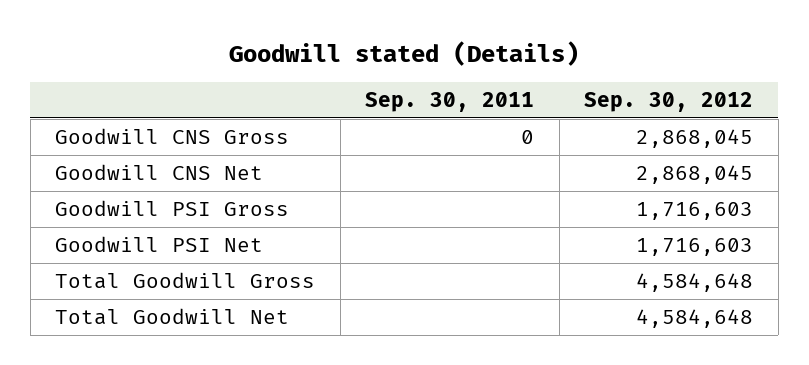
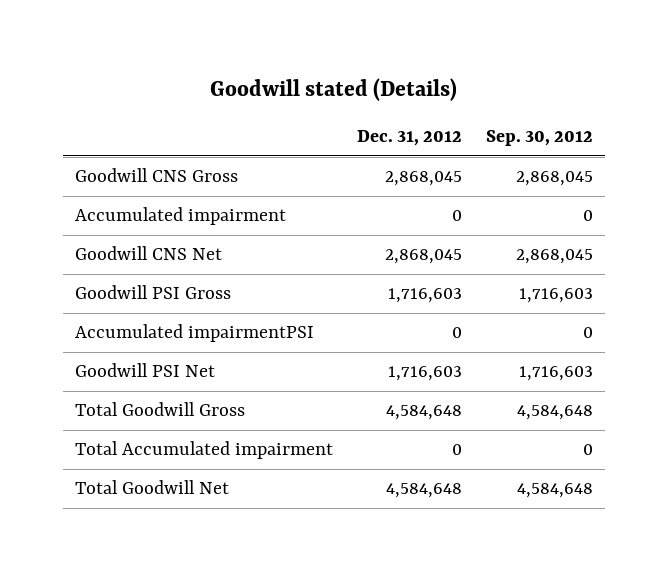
- | Sep. 30, 2011 | Sep. 30, 2012
+ | Dec. 31, 2012 | Sep. 30, 2012
+ Accumulated impairment | 0 | 0
+ Accumulated impairmentPSI | 0 | 0
+ Total Accumulated impairment | 0 | 0

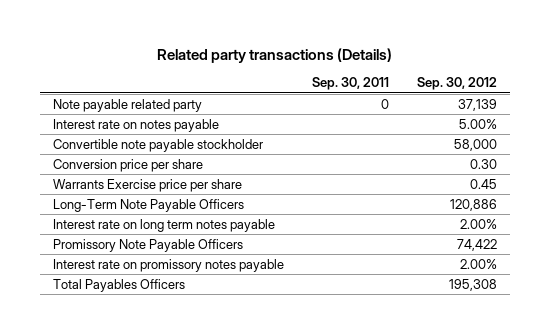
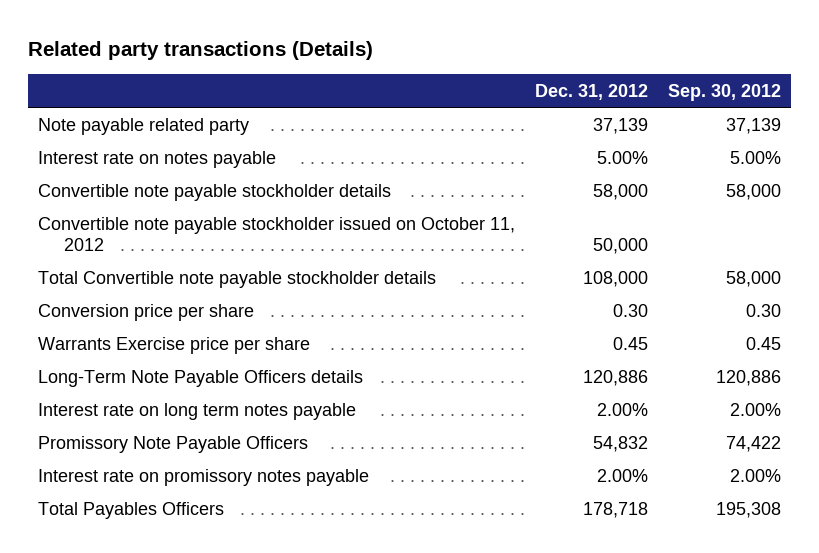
- | Sep. 30, 2011 | Sep. 30, 2012
+ | Dec. 31, 2012 | Sep. 30, 2012
- Convertible note payable stockholder | | 58,000
+ Convertible note payable stockholder details | 58,000 | 58,000
+ Convertible note payable stockholder issued on October 11, 2012 | 50,000 |
+ Total Convertible note payable stockholder details | 108,000 | 58,000
- Long-Term Note Payable Officers | | 120,886
+ Long-Term Note Payable Officers details | 120,886 | 120,886

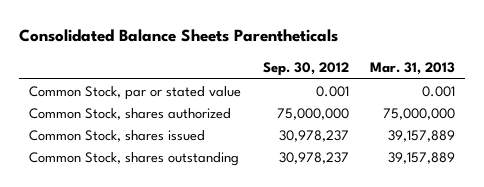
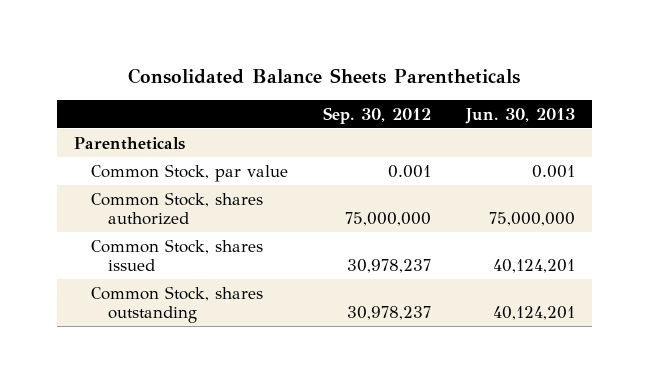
- | Sep. 30, 2012 | Mar. 31, 2013
+ | Sep. 30, 2012 | Jun. 30, 2013
- Common Stock, par or stated value | 0.001 | 0.001
+ Parentheticals
+ Common Stock, par value | 0.001 | 0.001

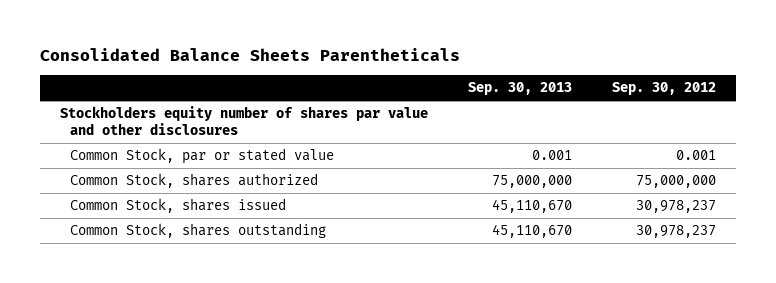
- | Sep. 30, 2012 | Jun. 30, 2013
+ | Sep. 30, 2013 | Sep. 30, 2012
- Parentheticals
- Common Stock, par value | 0.001 | 0.001
+ Stockholders equity number of shares par value and other disclosures
+ Common Stock, par or stated value | 0.001 | 0.001

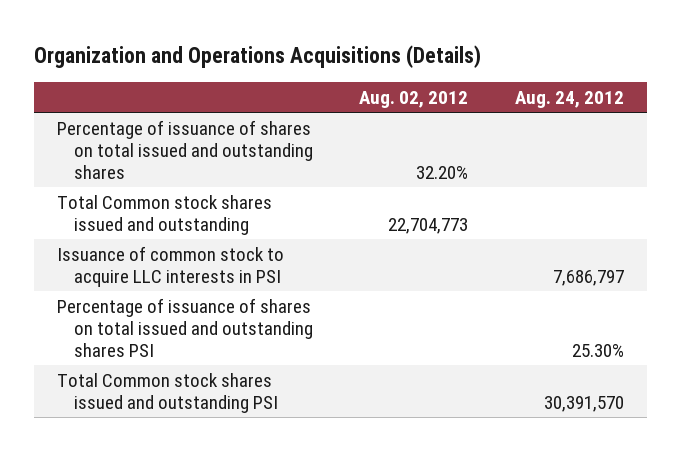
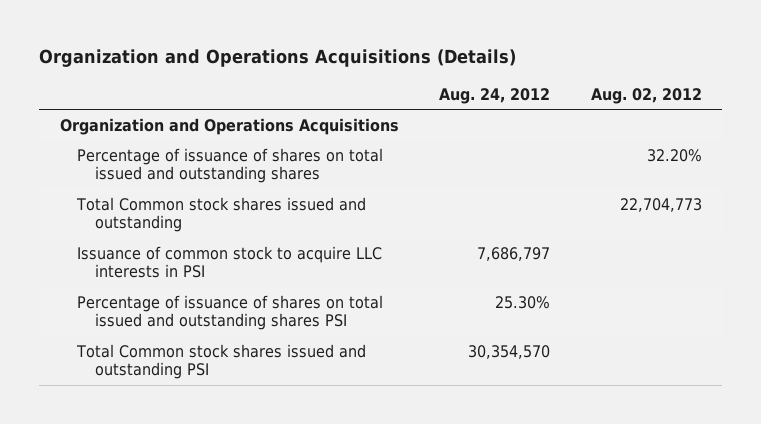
- | Aug. 02, 2012 | Aug. 24, 2012
+ | Aug. 24, 2012 | Aug. 02, 2012
+ Organization and Operations Acquisitions
- Total Common stock shares issued and outstanding PSI | | 30,391,570
+ Total Common stock shares issued and outstanding PSI | 30,354,570 |

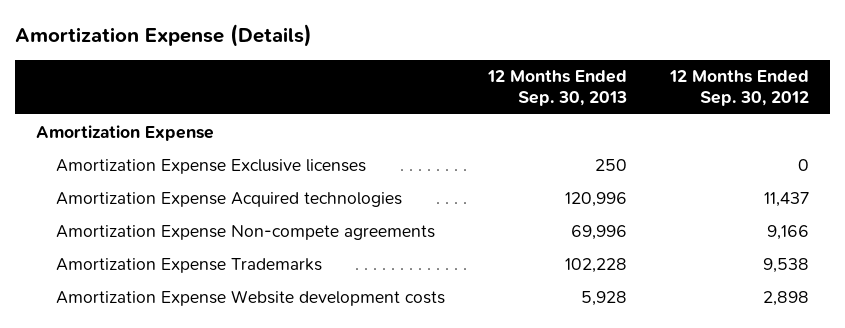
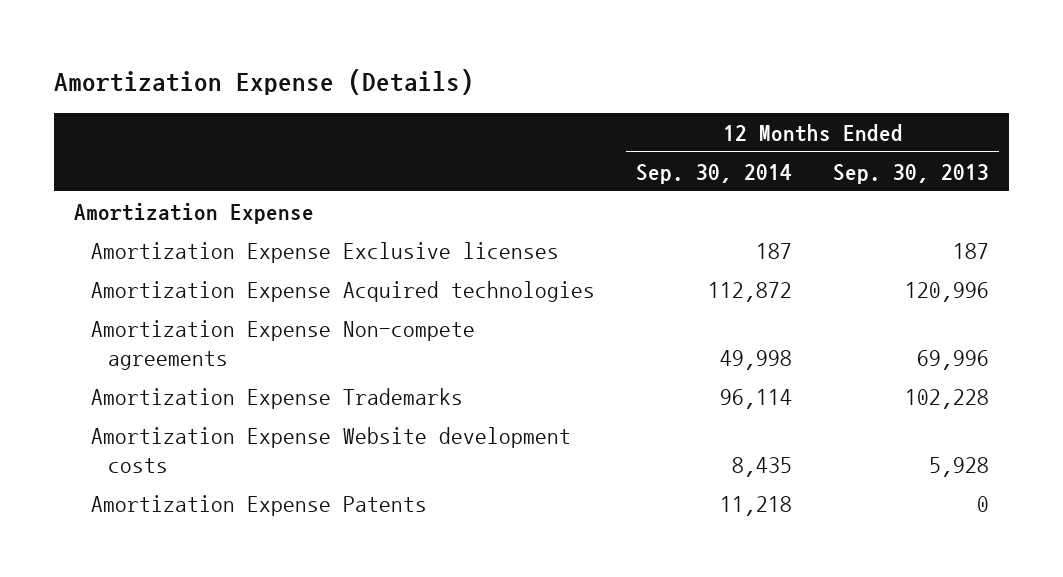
- | 12 Months Ended Sep. 30, 2013 | 12 Months Ended Sep. 30, 2012
+ | 12 Months Ended Sep. 30, 2014 | 12 Months Ended Sep. 30, 2013
- Amortization Expense Exclusive licenses | 250 | 0
+ Amortization Expense Exclusive licenses | 187 | 187
+ Amortization Expense Patents | 11,218 | 0

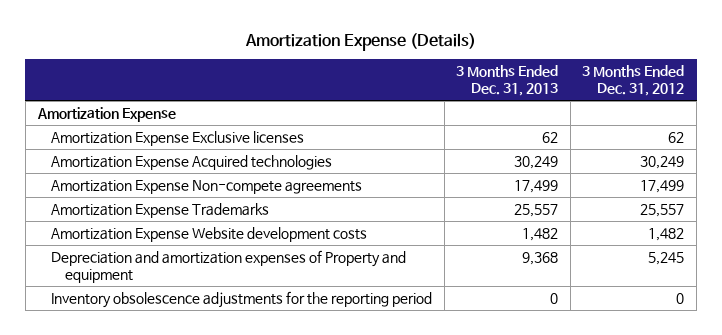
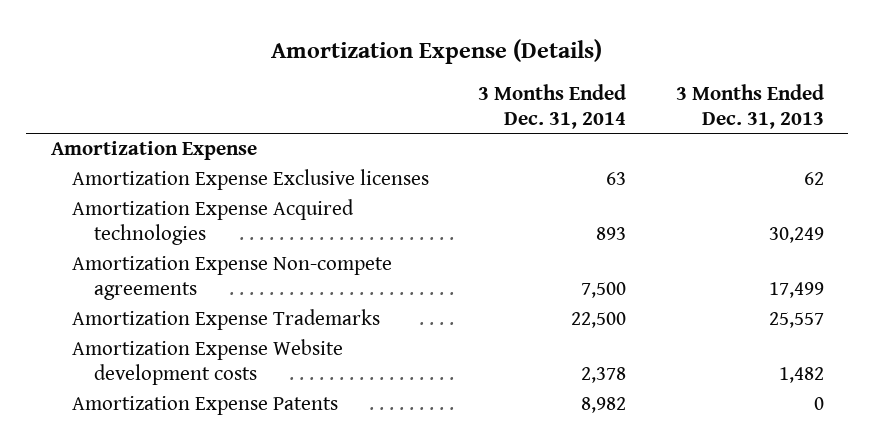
- | 3 Months Ended Dec. 31, 2013 | 3 Months Ended Dec. 31, 2012
+ | 3 Months Ended Dec. 31, 2014 | 3 Months Ended Dec. 31, 2013
- Depreciation and amortization expenses of Property and equipment | 9,368 | 5,245
- Inventory obsolescence adjustments for the reporting period | 0 | 0
+ Amortization Expense Patents | 8,982 | 0

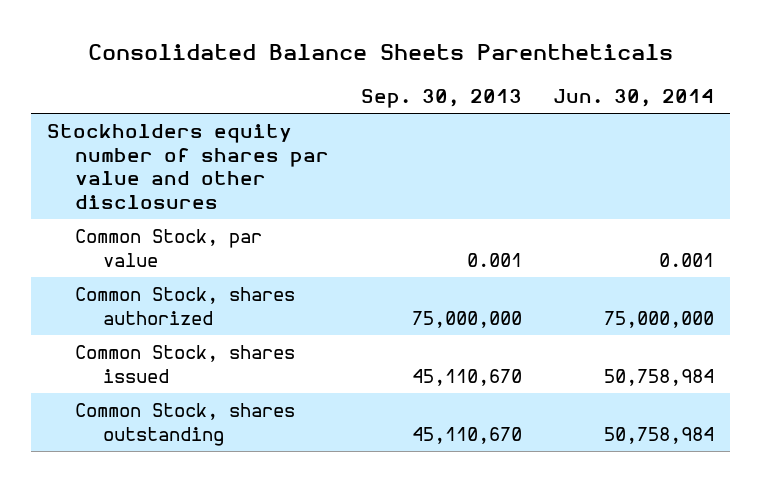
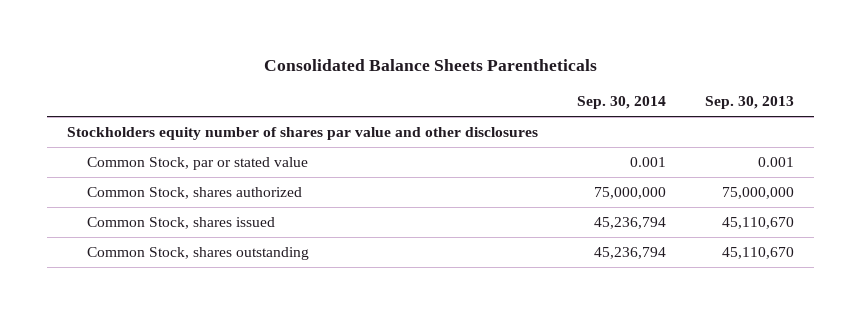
- | Sep. 30, 2013 | Jun. 30, 2014
+ | Sep. 30, 2014 | Sep. 30, 2013
- Common Stock, par value | 0.001 | 0.001
+ Common Stock, par or stated value | 0.001 | 0.001

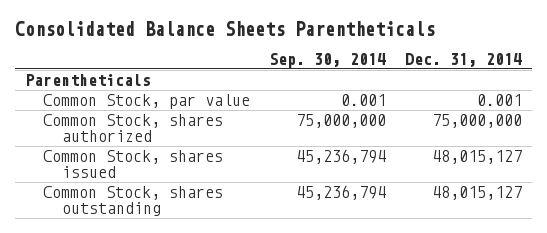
- | Sep. 30, 2014 | Sep. 30, 2013
+ | Sep. 30, 2014 | Dec. 31, 2014
- Stockholders equity number of shares par value and other disclosures
- Common Stock, par or stated value | 0.001 | 0.001
+ Parentheticals
+ Common Stock, par value | 0.001 | 0.001

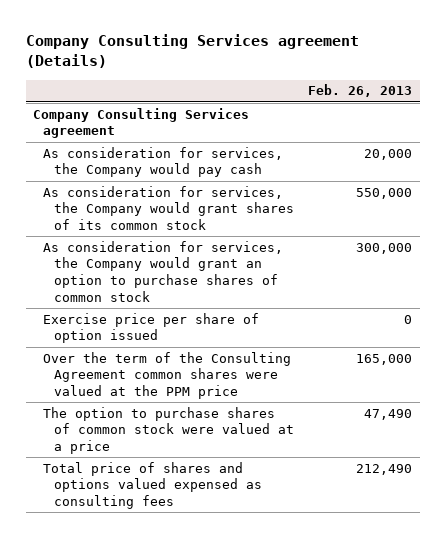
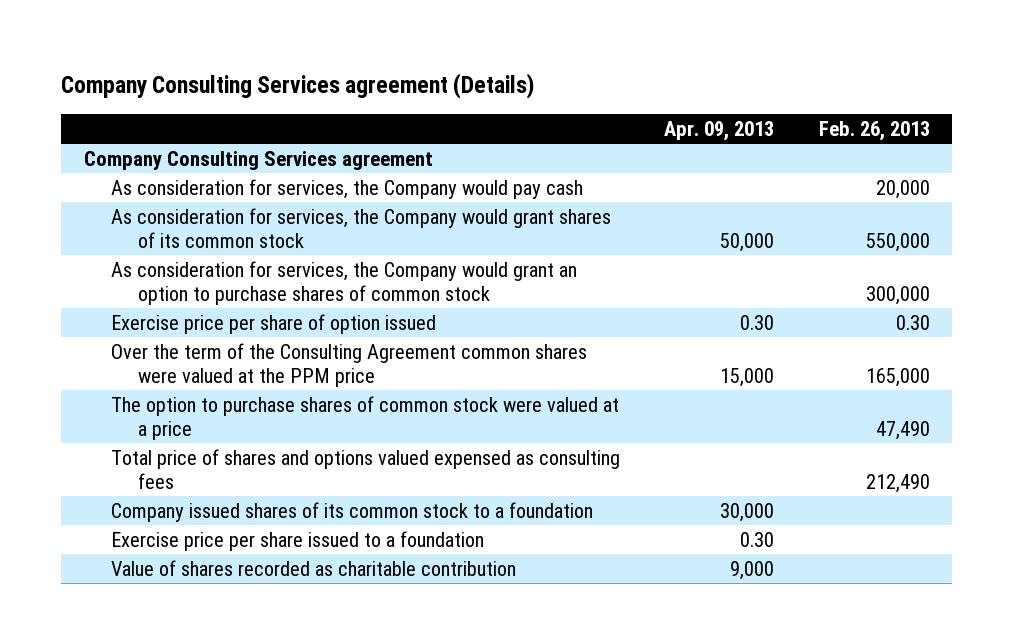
- | Feb. 26, 2013
+ | Apr. 09, 2013 | Feb. 26, 2013
- Exercise price per share of option issued | 0
+ Exercise price per share of option issued | 0.30 | 0.30
+ Company issued shares of its common stock to a foundation | 30,000 |
+ Exercise price per share issued to a foundation | 0.30 |
+ Value of shares recorded as charitable contribution | 9,000 |

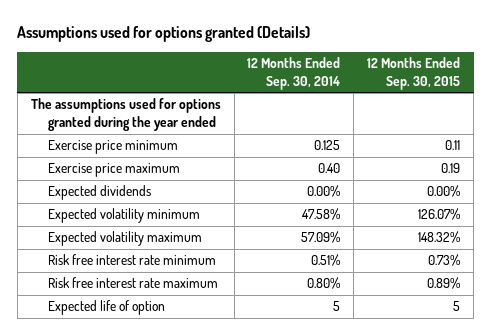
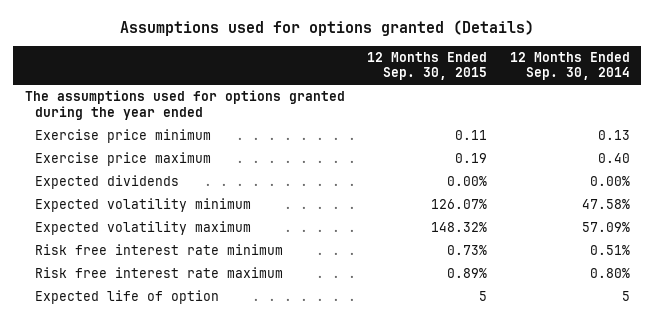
- | 12 Months Ended Sep. 30, 2014 | 12 Months Ended Sep. 30, 2015
+ | 12 Months Ended Sep. 30, 2015 | 12 Months Ended Sep. 30, 2014
- Exercise price minimum | 0.125 | 0.11
+ Exercise price minimum | 0.11 | 0.13

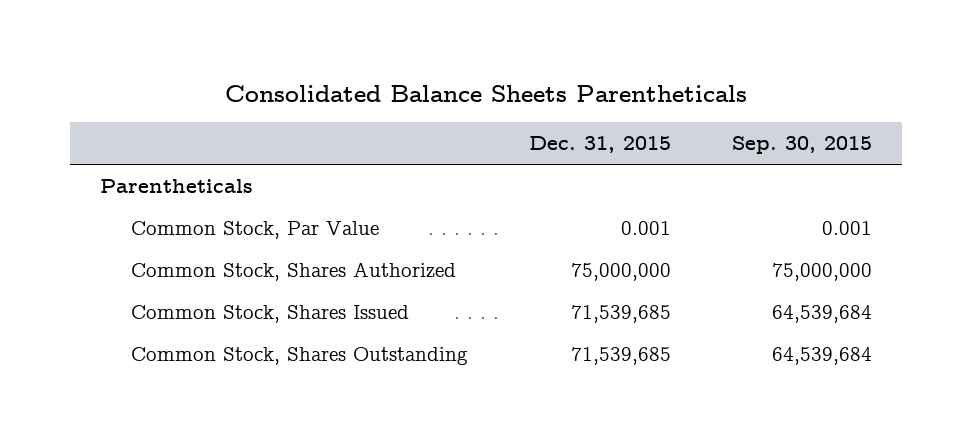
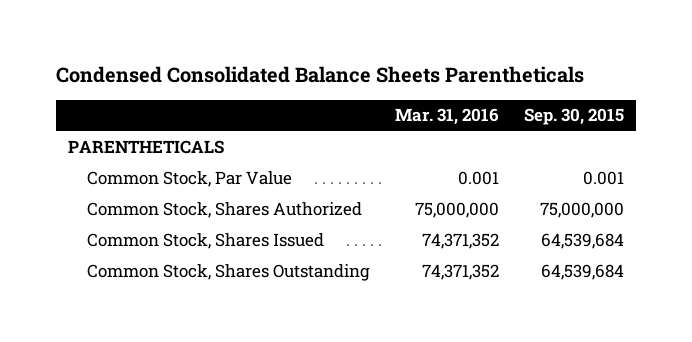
- Consolidated Balance Sheets Parentheticals
+ Condensed Consolidated Balance Sheets Parentheticals
- | Dec. 31, 2015 | Sep. 30, 2015
+ | Mar. 31, 2016 | Sep. 30, 2015
- Parentheticals
+ PARENTHETICALS

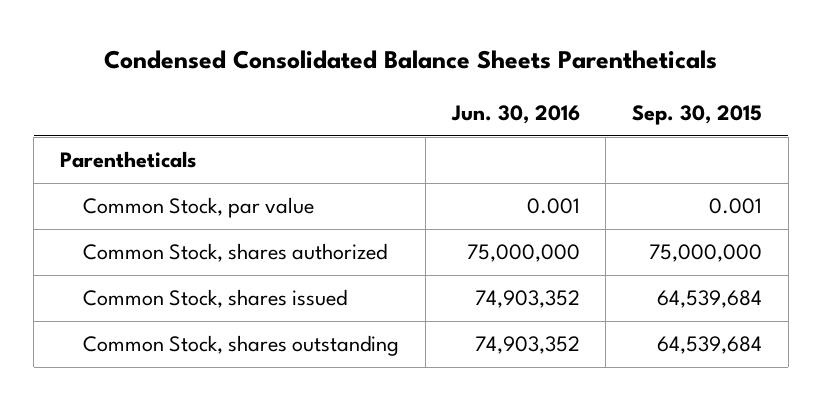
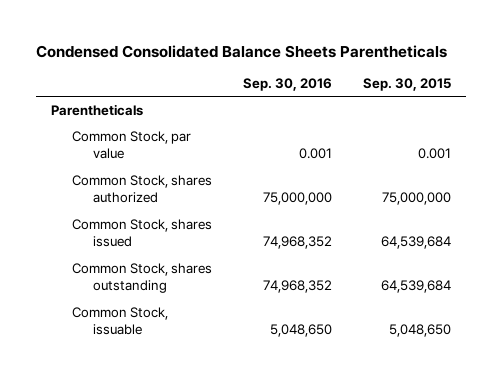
- | Jun. 30, 2016 | Sep. 30, 2015
+ | Sep. 30, 2016 | Sep. 30, 2015
+ Common Stock, issuable | 5,048,650 | 5,048,650

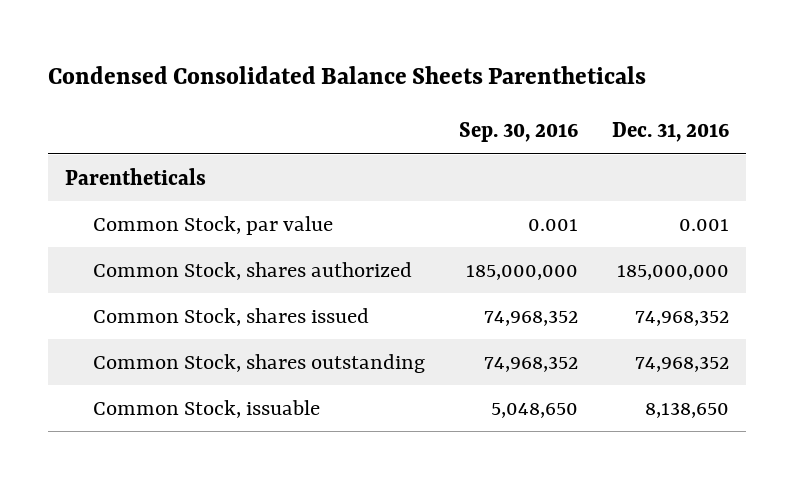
- | Sep. 30, 2016 | Sep. 30, 2015
+ | Sep. 30, 2016 | Dec. 31, 2016
- Common Stock, shares authorized | 75,000,000 | 75,000,000
+ Common Stock, shares authorized | 185,000,000 | 185,000,000

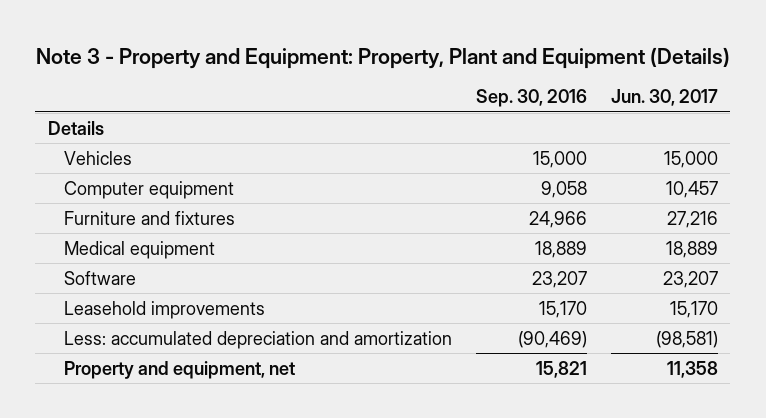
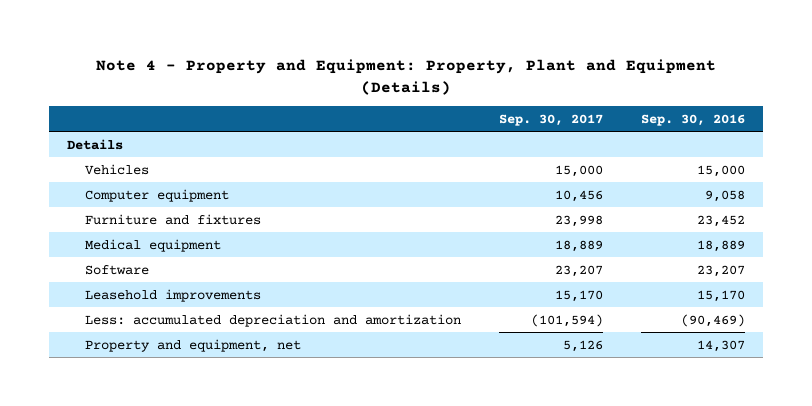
- Note 3 - Property and Equipment: Property, Plant and Equipment (Details)
+ Note 4 - Property and Equipment: Property, Plant and Equipment (Details)
- | Sep. 30, 2016 | Jun. 30, 2017
+ | Sep. 30, 2017 | Sep. 30, 2016
- Furniture and fixtures | 24,966 | 27,216
+ Furniture and fixtures | 23,998 | 23,452
- Property and equipment, net | 15,821 | 11,358
+ Property and equipment, net | 5,126 | 14,307

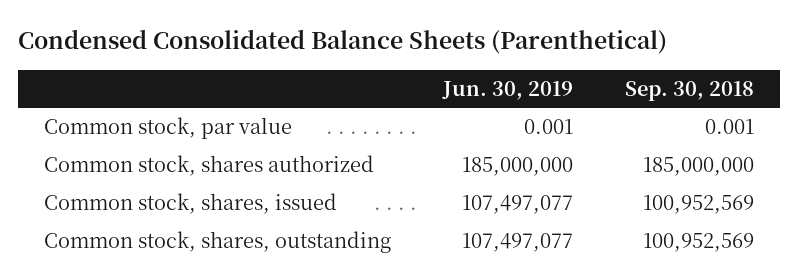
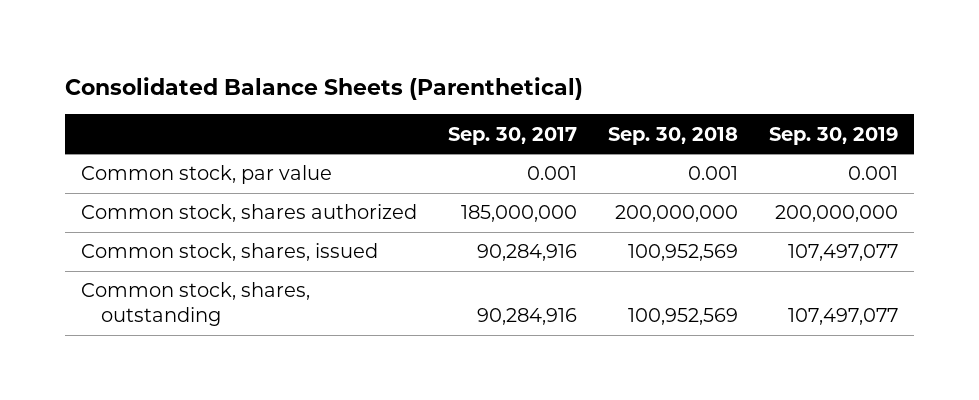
- Condensed Consolidated Balance Sheets (Parenthetical)
+ Consolidated Balance Sheets (Parenthetical)
- | Jun. 30, 2019 | Sep. 30, 2018
+ | Sep. 30, 2017 | Sep. 30, 2018 | Sep. 30, 2019
- Common stock, shares authorized | 185,000,000 | 185,000,000
+ Common stock, shares authorized | 185,000,000 | 200,000,000 | 200,000,000

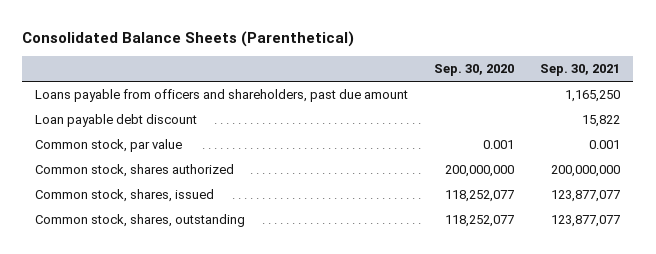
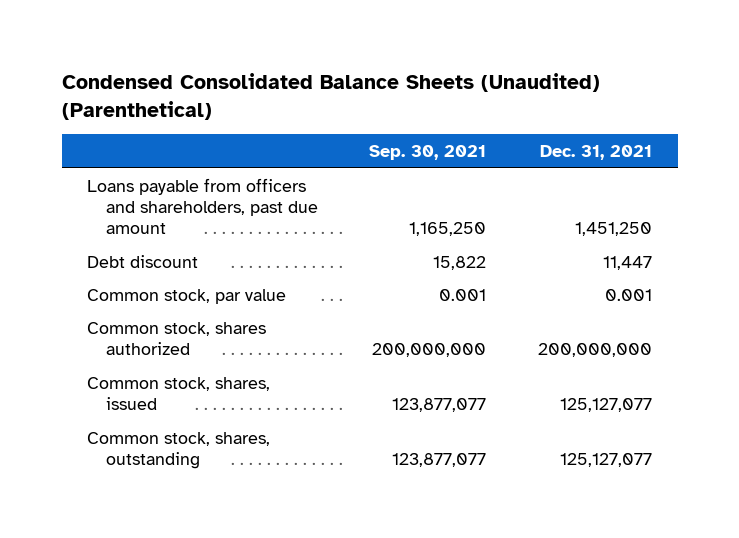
- Consolidated Balance Sheets (Parenthetical)
+ Condensed Consolidated Balance Sheets (Unaudited) (Parenthetical)
- | Sep. 30, 2020 | Sep. 30, 2021
+ | Sep. 30, 2021 | Dec. 31, 2021
- Loan payable debt discount | | 15,822
+ Debt discount | 15,822 | 11,447

